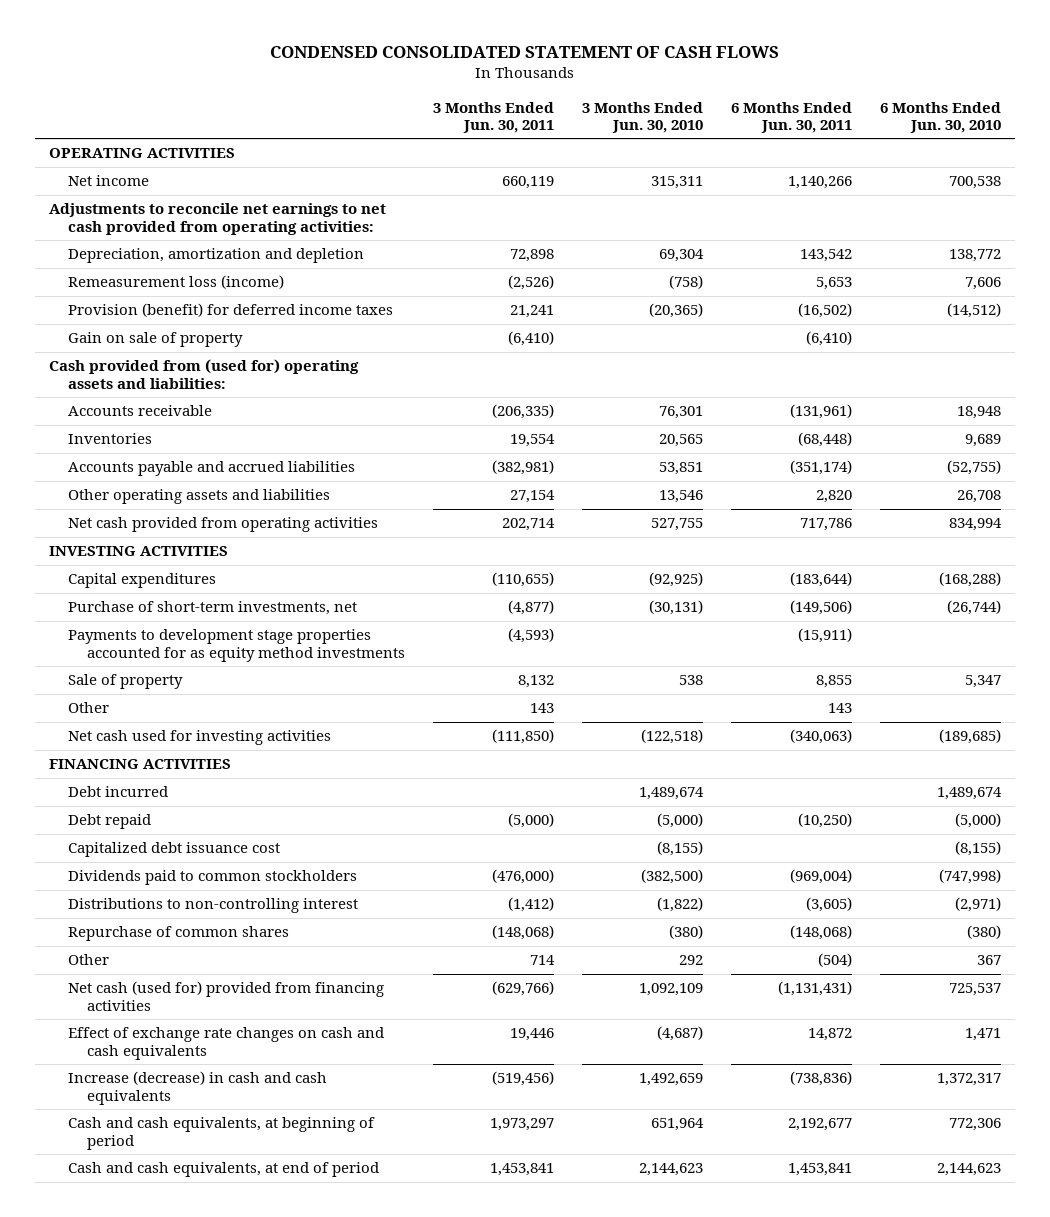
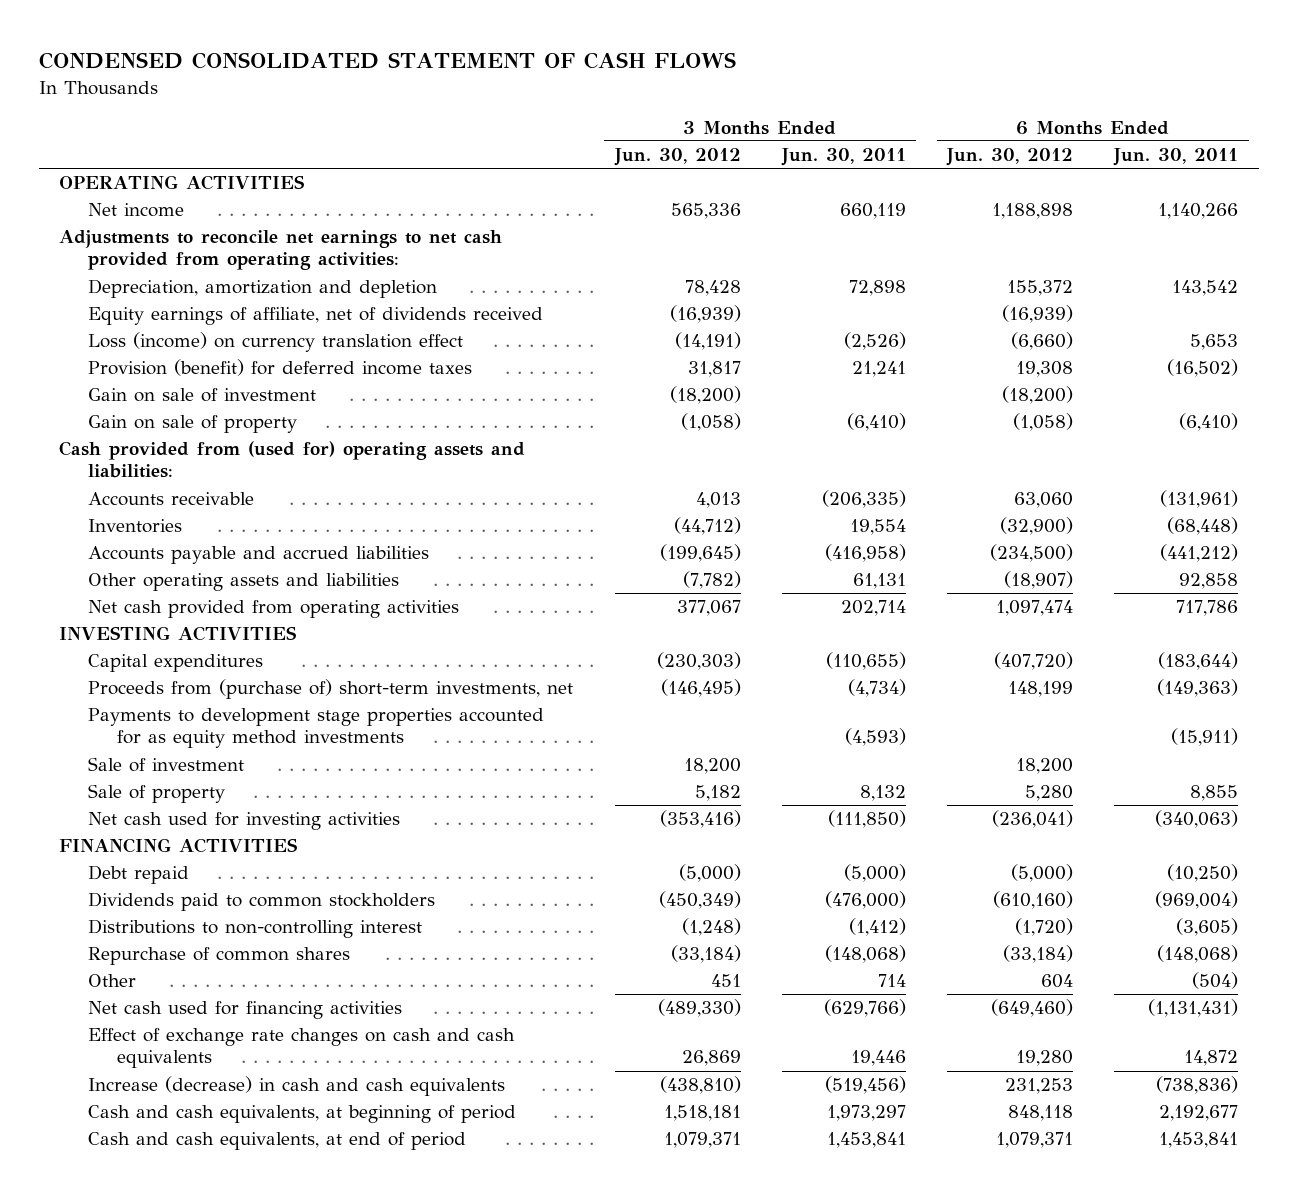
- | 3 Months Ended Jun. 30, 2011 | 3 Months Ended Jun. 30, 2010 | 6 Months Ended Jun. 30, 2011 | 6 Months Ended Jun. 30, 2010
+ | 3 Months Ended Jun. 30, 2012 | 3 Months Ended Jun. 30, 2011 | 6 Months Ended Jun. 30, 2012 | 6 Months Ended Jun. 30, 2011
- Remeasurement loss (income) | (2,526) | (758) | 5,653 | 7,606
+ Equity earnings of affiliate, net of dividends received | (16,939) | | (16,939) |
+ Loss (income) on currency translation effect | (14,191) | (2,526) | (6,660) | 5,653
+ Gain on sale of investment | (18,200) | | (18,200) |
- Accounts payable and accrued liabilities | (382,981) | 53,851 | (351,174) | (52,755)
- Other operating assets and liabilities | 27,154 | 13,546 | 2,820 | 26,708
+ Accounts payable and accrued liabilities | (199,645) | (416,958) | (234,500) | (441,212)
+ Other operating assets and liabilities | (7,782) | 61,131 | (18,907) | 92,858
- Purchase of short-term investments, net | (4,877) | (30,131) | (149,506) | (26,744)
+ Proceeds from (purchase of) short-term investments, net | (146,495) | (4,734) | 148,199 | (149,363)
+ Sale of investment | 18,200 | | 18,200 |
- Other | 143 | | 143 |
- Debt incurred | | 1,489,674 | | 1,489,674
- Capitalized debt issuance cost | | (8,155) | | (8,155)
- Net cash (used for) provided from financing activities | (629,766) | 1,092,109 | (1,131,431) | 725,537
+ Net cash used for financing activities | (489,330) | (629,766) | (649,460) | (1,131,431)

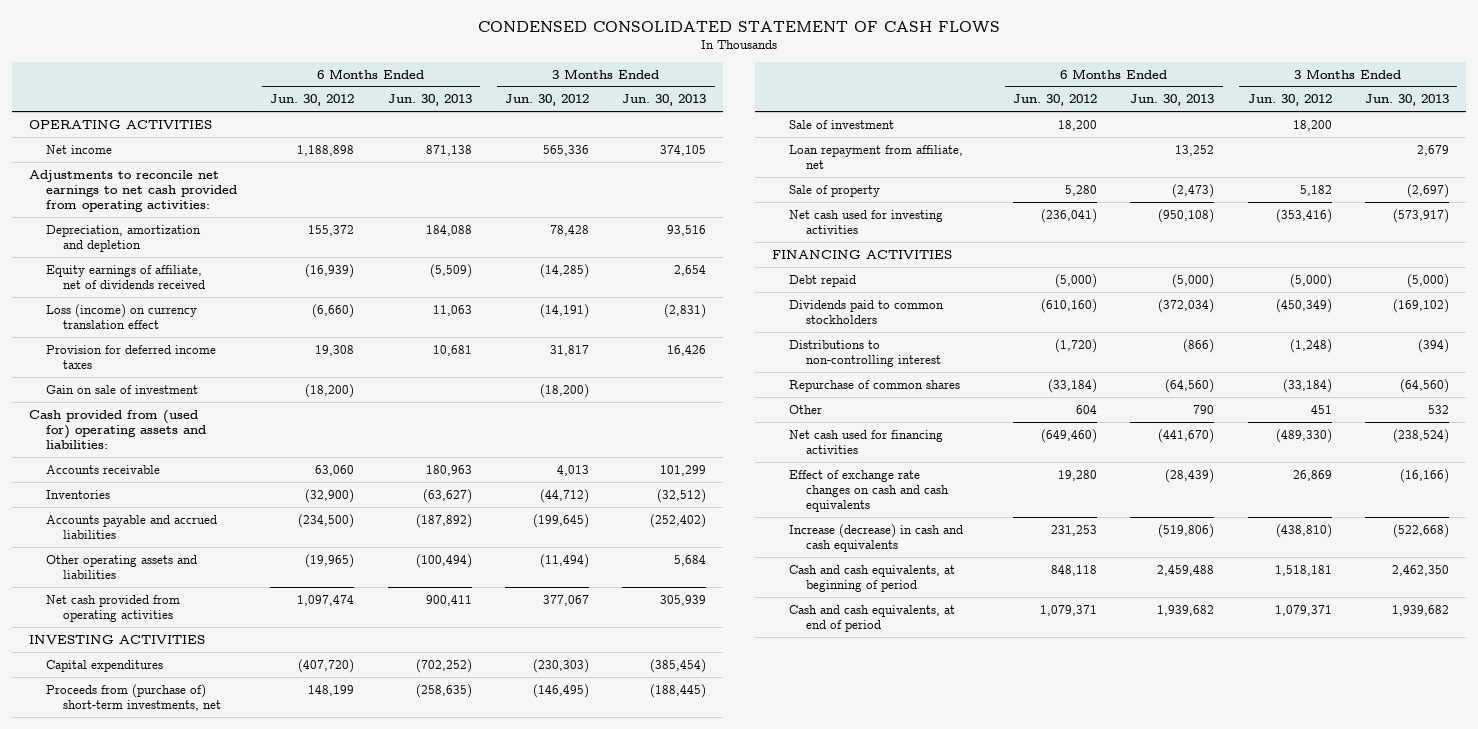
- | 3 Months Ended Jun. 30, 2012 | 3 Months Ended Jun. 30, 2011 | 6 Months Ended Jun. 30, 2012 | 6 Months Ended Jun. 30, 2011
+ | 6 Months Ended Jun. 30, 2012 | 6 Months Ended Jun. 30, 2013 | 3 Months Ended Jun. 30, 2012 | 3 Months Ended Jun. 30, 2013
- Equity earnings of affiliate, net of dividends received | (16,939) | | (16,939) |
+ Equity earnings of affiliate, net of dividends received | (16,939) | (5,509) | (14,285) | 2,654
- Provision (benefit) for deferred income taxes | 31,817 | 21,241 | 19,308 | (16,502)
+ Provision for deferred income taxes | 19,308 | 10,681 | 31,817 | 16,426
- Gain on sale of property | (1,058) | (6,410) | (1,058) | (6,410)
- Other operating assets and liabilities | (7,782) | 61,131 | (18,907) | 92,858
+ Other operating assets and liabilities | (19,965) | (100,494) | (11,494) | 5,684
- Payments to development stage properties accounted for as equity method investments | | (4,593) | | (15,911)
+ Loan repayment from affiliate, net | | 13,252 | | 2,679

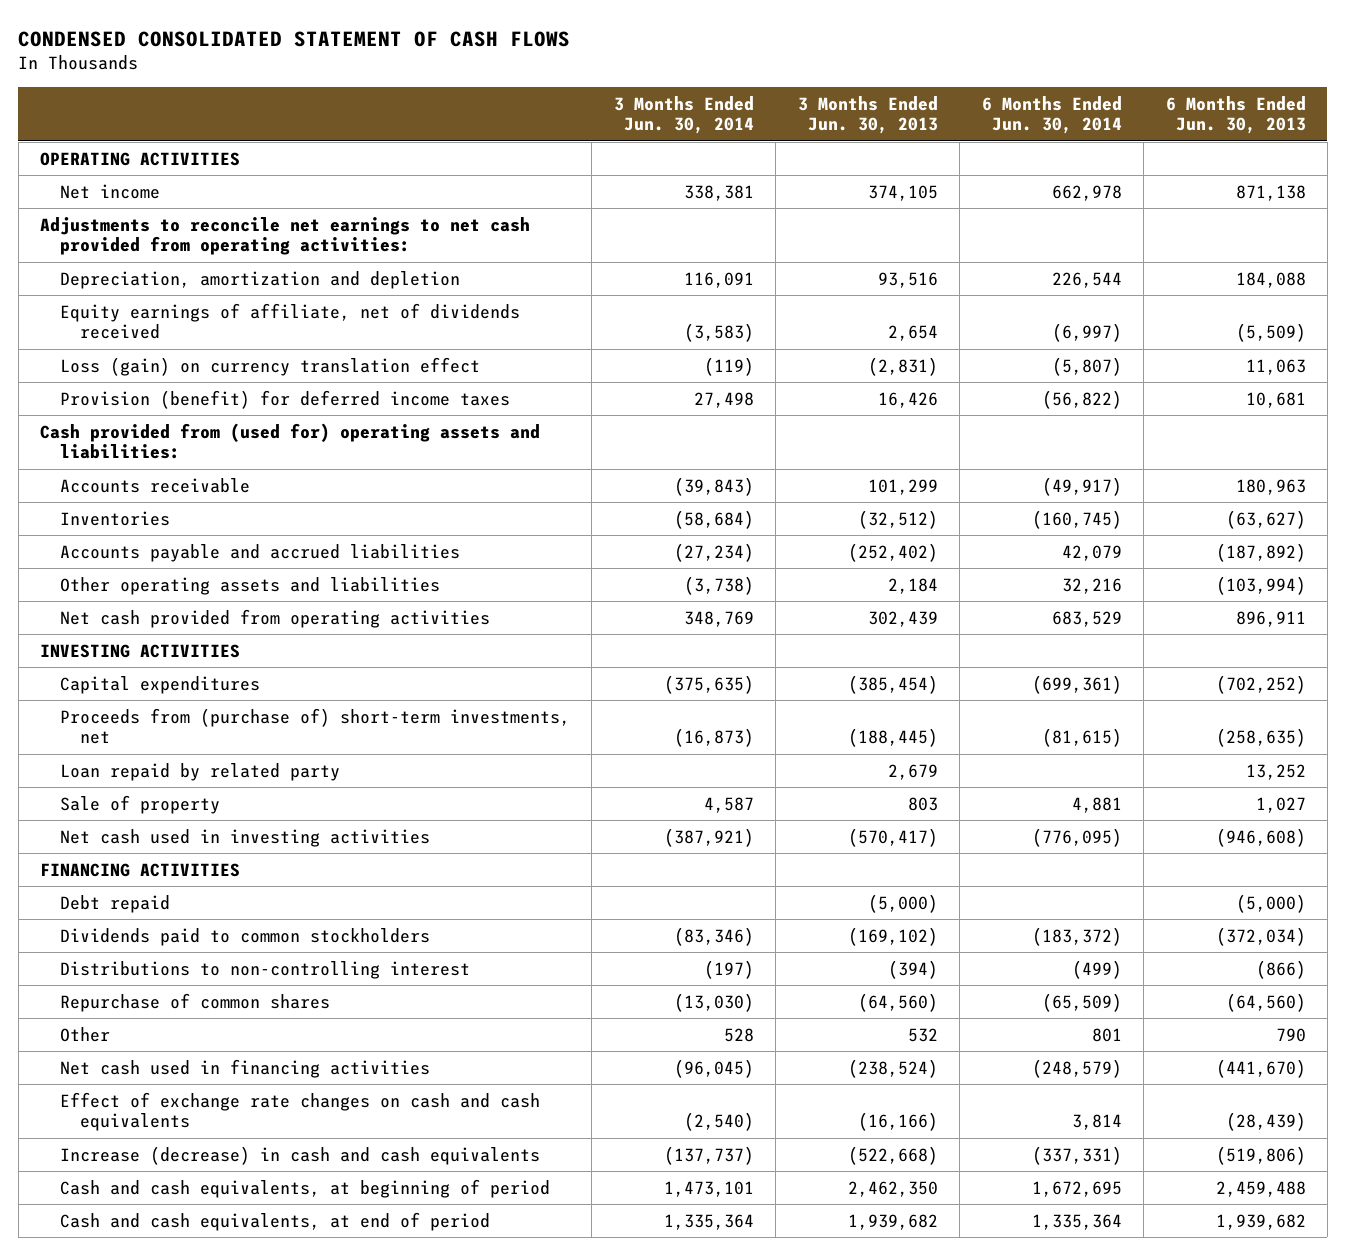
- | 6 Months Ended Jun. 30, 2012 | 6 Months Ended Jun. 30, 2013 | 3 Months Ended Jun. 30, 2012 | 3 Months Ended Jun. 30, 2013
+ | 3 Months Ended Jun. 30, 2014 | 3 Months Ended Jun. 30, 2013 | 6 Months Ended Jun. 30, 2014 | 6 Months Ended Jun. 30, 2013
- Loss (income) on currency translation effect | (6,660) | 11,063 | (14,191) | (2,831)
- Provision for deferred income taxes | 19,308 | 10,681 | 31,817 | 16,426
- Gain on sale of investment | (18,200) | | (18,200) |
+ Loss (gain) on currency translation effect | (119) | (2,831) | (5,807) | 11,063
+ Provision (benefit) for deferred income taxes | 27,498 | 16,426 | (56,822) | 10,681
- Other operating assets and liabilities | (19,965) | (100,494) | (11,494) | 5,684
- Net cash provided from operating activities | 1,097,474 | 900,411 | 377,067 | 305,939
+ Other operating assets and liabilities | (3,738) | 2,184 | 32,216 | (103,994)
+ Net cash provided from operating activities | 348,769 | 302,439 | 683,529 | 896,911
- Sale of investment | 18,200 | | 18,200 |
- Loan repayment from affiliate, net | | 13,252 | | 2,679
- Sale of property | 5,280 | (2,473) | 5,182 | (2,697)
- Net cash used for investing activities | (236,041) | (950,108) | (353,416) | (573,917)
+ Loan repaid by related party | | 2,679 | | 13,252
+ Sale of property | 4,587 | 803 | 4,881 | 1,027
+ Net cash used in investing activities | (387,921) | (570,417) | (776,095) | (946,608)
- Net cash used for financing activities | (649,460) | (441,670) | (489,330) | (238,524)
+ Net cash used in financing activities | (96,045) | (238,524) | (248,579) | (441,670)

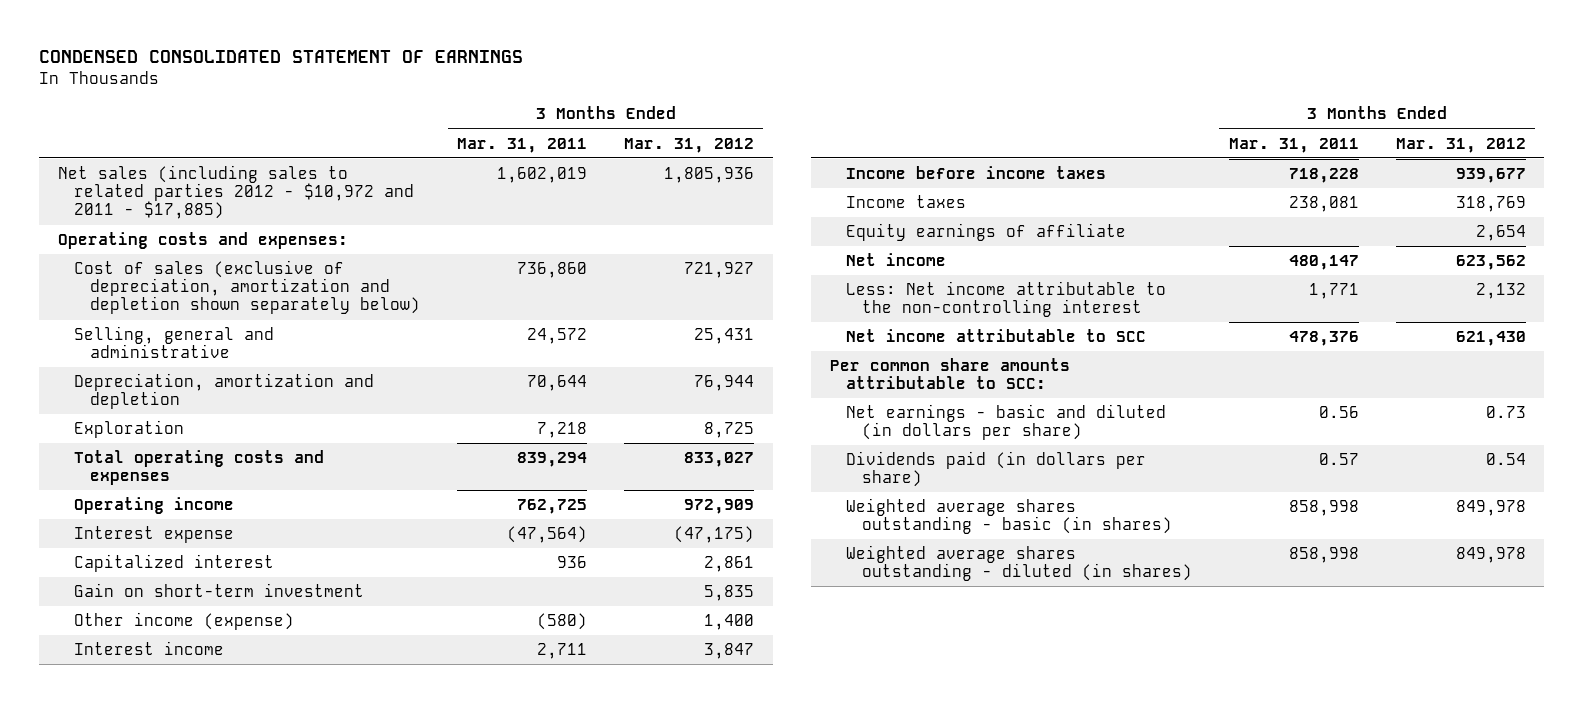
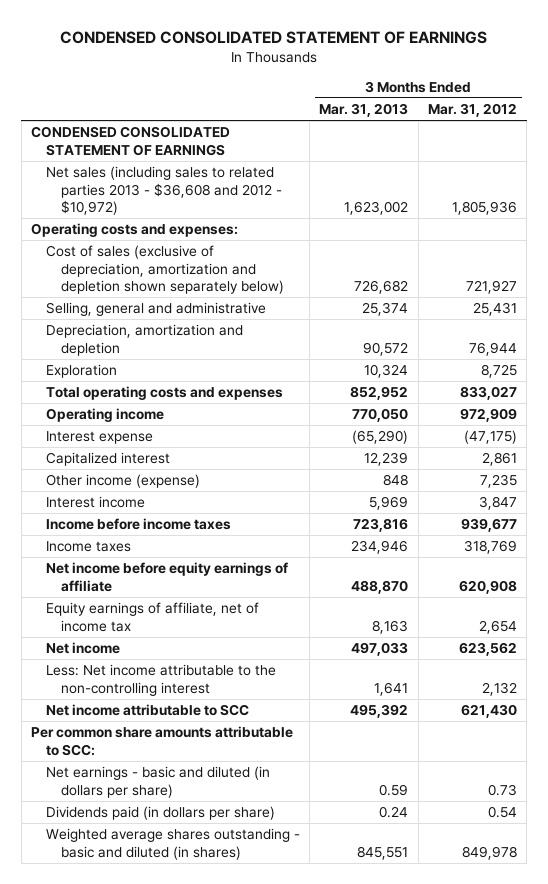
- | 3 Months Ended Mar. 31, 2011 | 3 Months Ended Mar. 31, 2012
+ | 3 Months Ended Mar. 31, 2013 | 3 Months Ended Mar. 31, 2012
- Net sales (including sales to related parties 2012 - $10,972 and 2011 - $17,885) | 1,602,019 | 1,805,936
+ CONDENSED CONSOLIDATED STATEMENT OF EARNINGS
+ Net sales (including sales to related parties 2013 - $36,608 and 2012 - $10,972) | 1,623,002 | 1,805,936
- Gain on short-term investment | | 5,835
- Other income (expense) | (580) | 1,400
+ Other income (expense) | 848 | 7,235
- Equity earnings of affiliate | | 2,654
+ Net income before equity earnings of affiliate | 488,870 | 620,908
+ Equity earnings of affiliate, net of income tax | 8,163 | 2,654
- Weighted average shares outstanding - basic (in shares) | 858,998 | 849,978
- Weighted average shares outstanding - diluted (in shares) | 858,998 | 849,978
+ Weighted average shares outstanding - basic and diluted (in shares) | 845,551 | 849,978

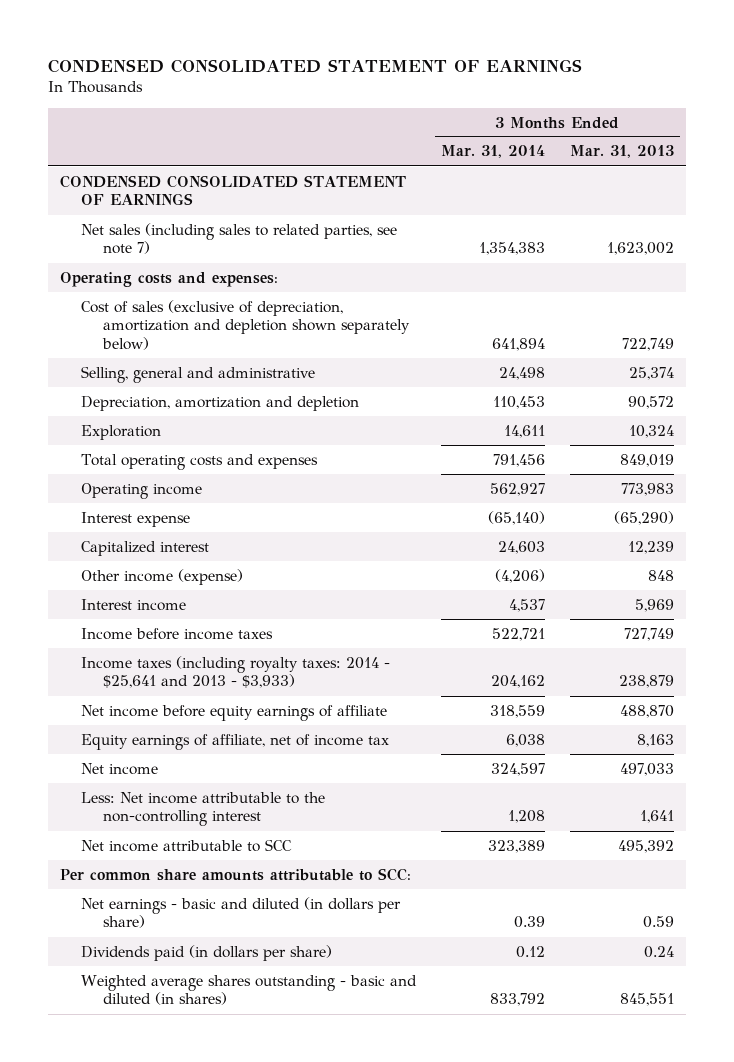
- | 3 Months Ended Mar. 31, 2013 | 3 Months Ended Mar. 31, 2012
+ | 3 Months Ended Mar. 31, 2014 | 3 Months Ended Mar. 31, 2013
- Net sales (including sales to related parties 2013 - $36,608 and 2012 - $10,972) | 1,623,002 | 1,805,936
+ Net sales (including sales to related parties, see note 7) | 1,354,383 | 1,623,002
- Cost of sales (exclusive of depreciation, amortization and depletion shown separately below) | 726,682 | 721,927
+ Cost of sales (exclusive of depreciation, amortization and depletion shown separately below) | 641,894 | 722,749
- Total operating costs and expenses | 852,952 | 833,027
- Operating income | 770,050 | 972,909
+ Total operating costs and expenses | 791,456 | 849,019
+ Operating income | 562,927 | 773,983
- Income before income taxes | 723,816 | 939,677
- Income taxes | 234,946 | 318,769
+ Income before income taxes | 522,721 | 727,749
+ Income taxes (including royalty taxes: 2014 - $25,641 and 2013 - $3,933) | 204,162 | 238,879

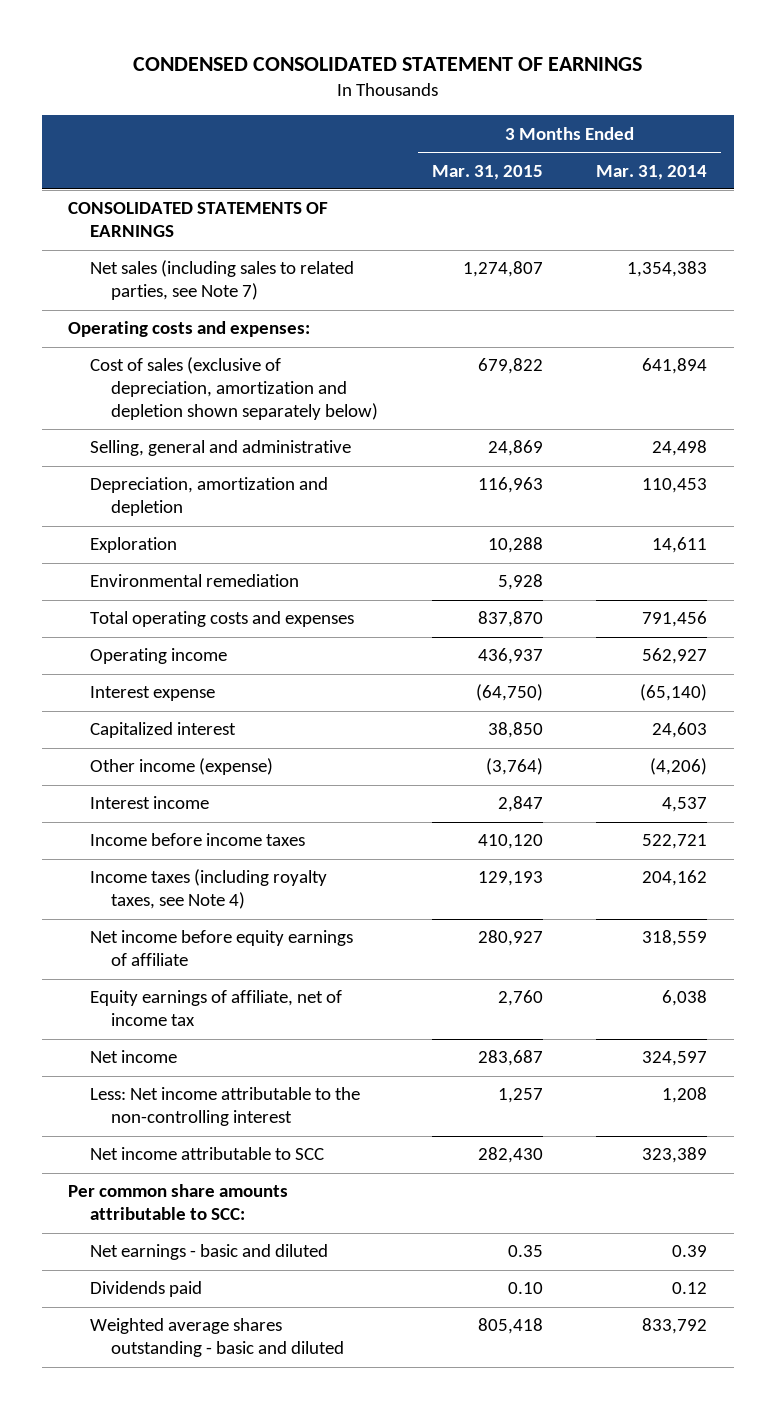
- | 3 Months Ended Mar. 31, 2014 | 3 Months Ended Mar. 31, 2013
+ | 3 Months Ended Mar. 31, 2015 | 3 Months Ended Mar. 31, 2014
- CONDENSED CONSOLIDATED STATEMENT OF EARNINGS
- Net sales (including sales to related parties, see note 7) | 1,354,383 | 1,623,002
+ CONSOLIDATED STATEMENTS OF EARNINGS
+ Net sales (including sales to related parties, see Note 7) | 1,274,807 | 1,354,383
+ Environmental remediation | 5,928 |
- Income taxes (including royalty taxes: 2014 - $25,641 and 2013 - $3,933) | 204,162 | 238,879
+ Income taxes (including royalty taxes, see Note 4) | 129,193 | 204,162
- Net earnings - basic and diluted (in dollars per share) | 0.39 | 0.59
- Dividends paid (in dollars per share) | 0.12 | 0.24
- Weighted average shares outstanding - basic and diluted (in shares) | 833,792 | 845,551
+ Net earnings - basic and diluted | 0.35 | 0.39
+ Dividends paid | 0.10 | 0.12
+ Weighted average shares outstanding - basic and diluted | 805,418 | 833,792

